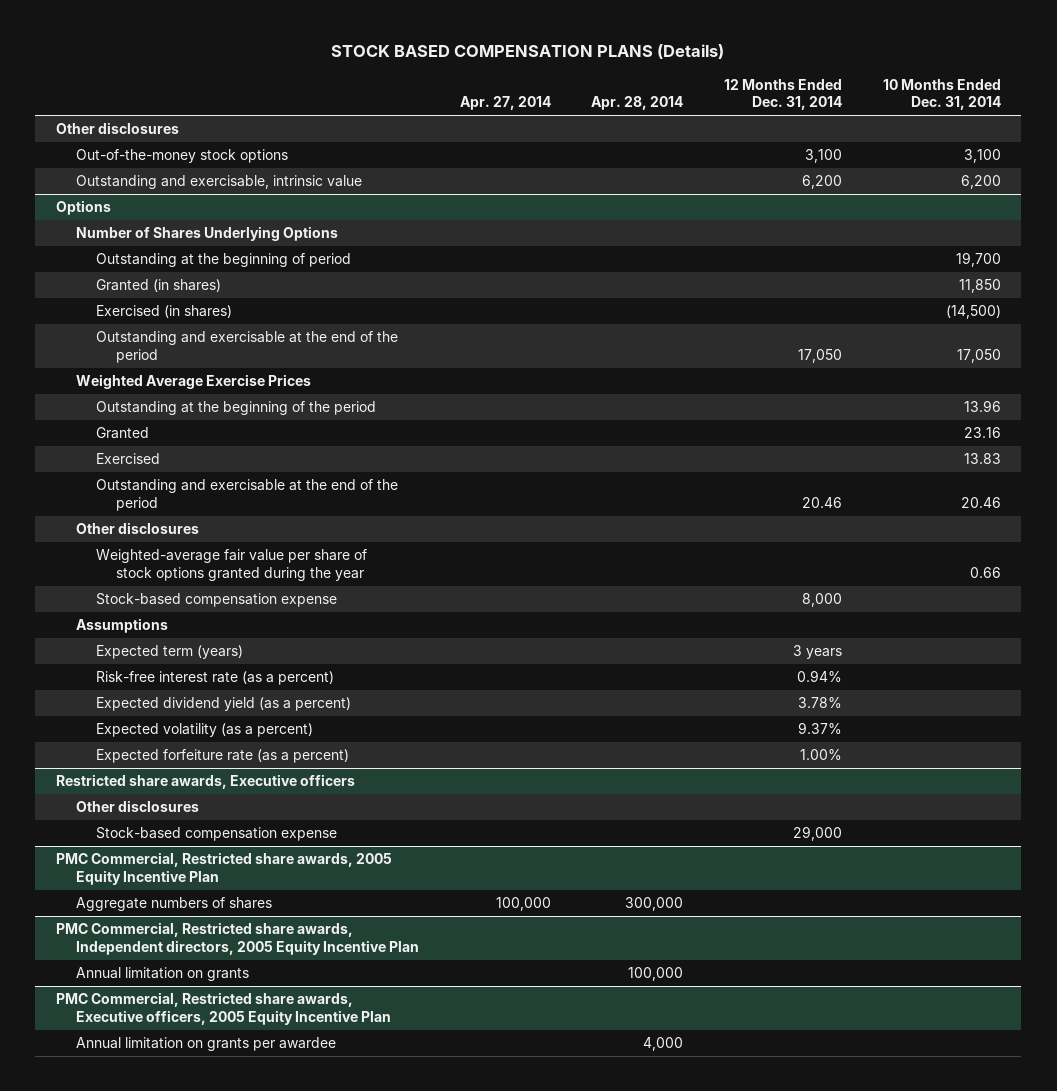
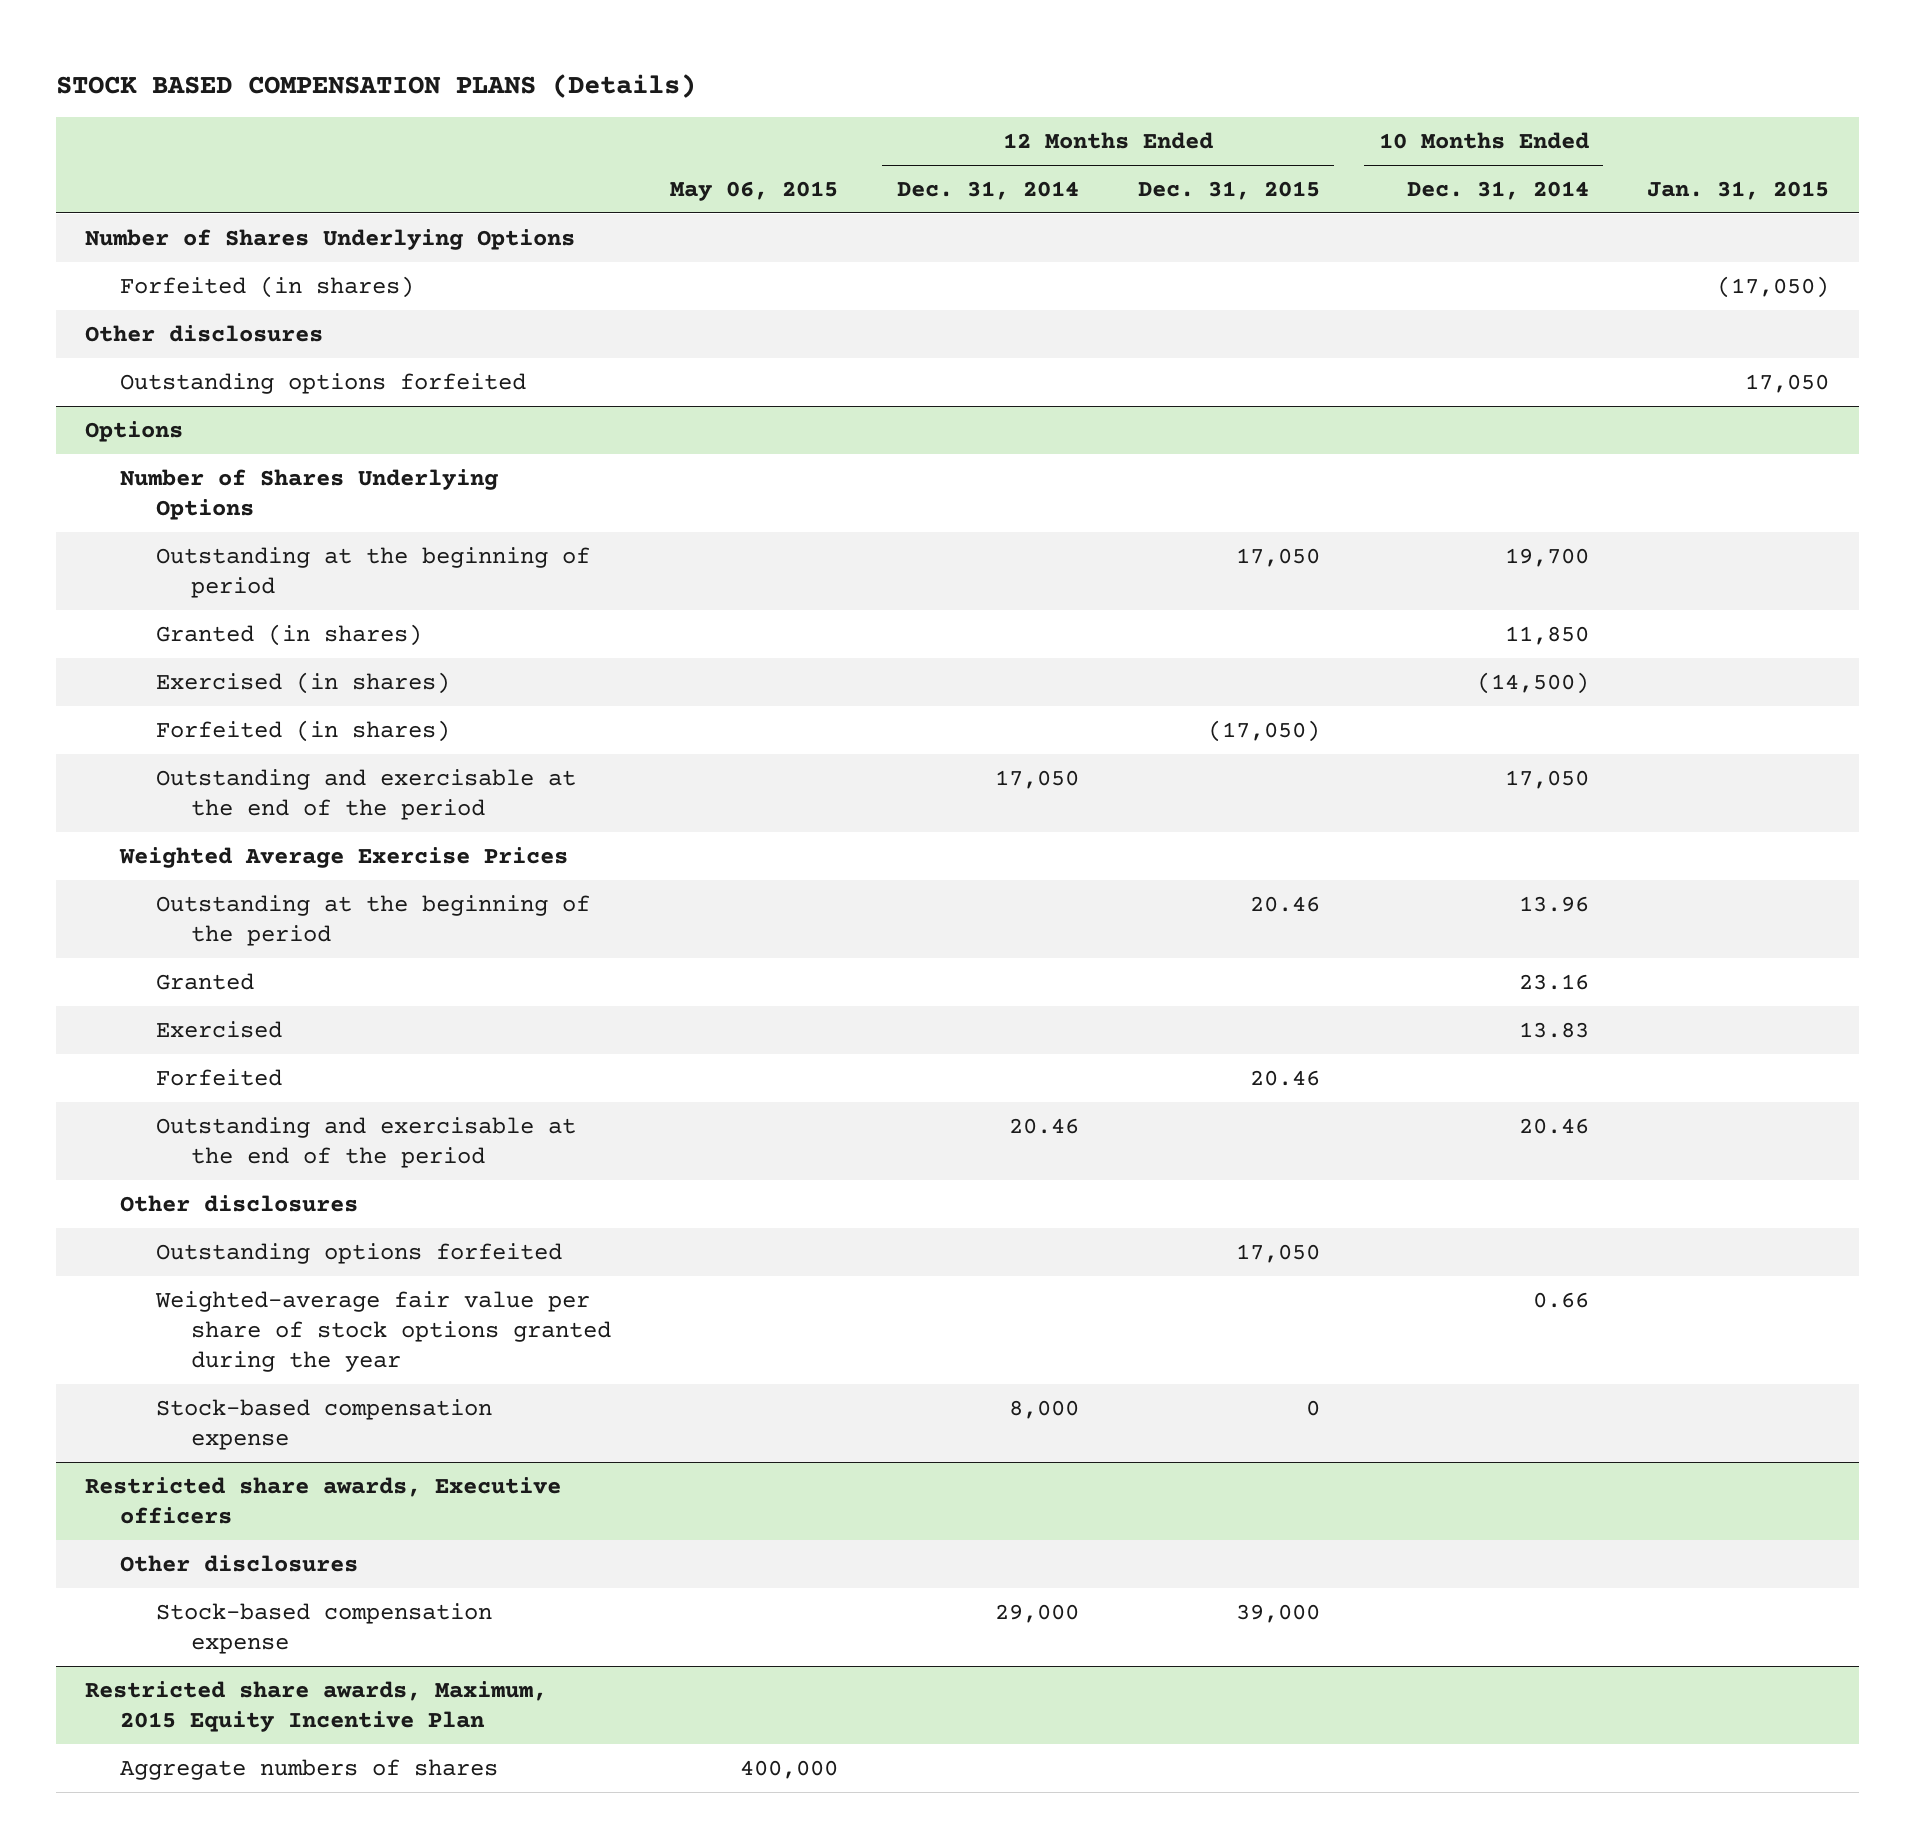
- | Apr. 27, 2014 | Apr. 28, 2014 | 12 Months Ended Dec. 31, 2014 | 10 Months Ended Dec. 31, 2014
+ | May 06, 2015 | 12 Months Ended Dec. 31, 2014 | 12 Months Ended Dec. 31, 2015 | 10 Months Ended Dec. 31, 2014 | Jan. 31, 2015
+ Number of Shares Underlying Options
+ Forfeited (in shares) | | | | | (17,050)
- Out-of-the-money stock options | | | 3,100 | 3,100
- Outstanding and exercisable, intrinsic value | | | 6,200 | 6,200
+ Outstanding options forfeited | | | | | 17,050
@ Options
+ Forfeited (in shares) | | | (17,050) | |
+ Forfeited | | | 20.46 | |
+ Outstanding options forfeited | | | 17,050 | |
- Assumptions
- Expected term (years) | | | 3 years |
- Risk-free interest rate (as a percent) | | | 0.94% |
- Expected dividend yield (as a percent) | | | 3.78% |
- Expected volatility (as a percent) | | | 9.37% |
- Expected forfeiture rate (as a percent) | | | 1.00% |
- PMC Commercial, Restricted share awards, 2005 Equity Incentive Plan
+ Restricted share awards, Maximum, 2015 Equity Incentive Plan
- PMC Commercial, Restricted share awards, Independent directors, 2005 Equity Incentive Plan
- Annual limitation on grants | | 100,000 | |
- PMC Commercial, Restricted share awards, Executive officers, 2005 Equity Incentive Plan
- Annual limitation on grants per awardee | | 4,000 | |

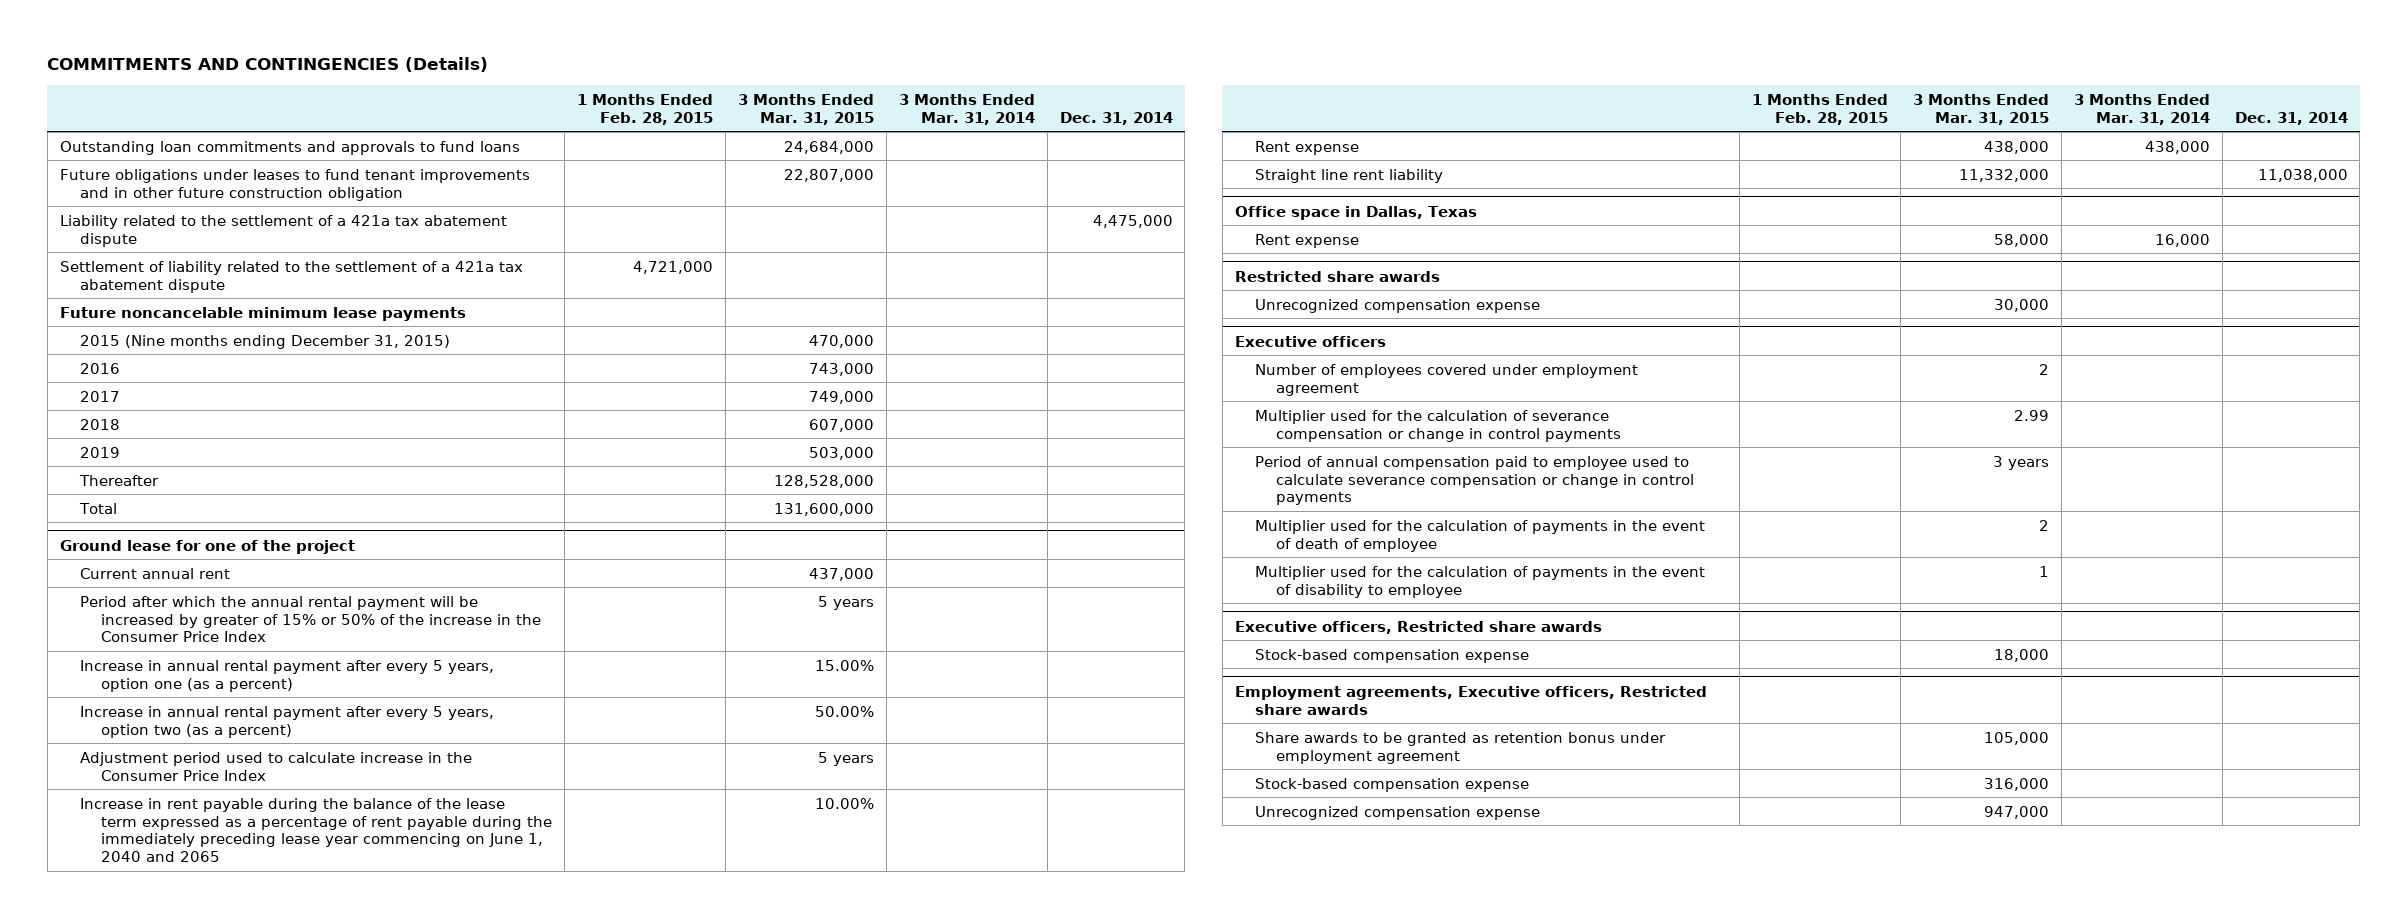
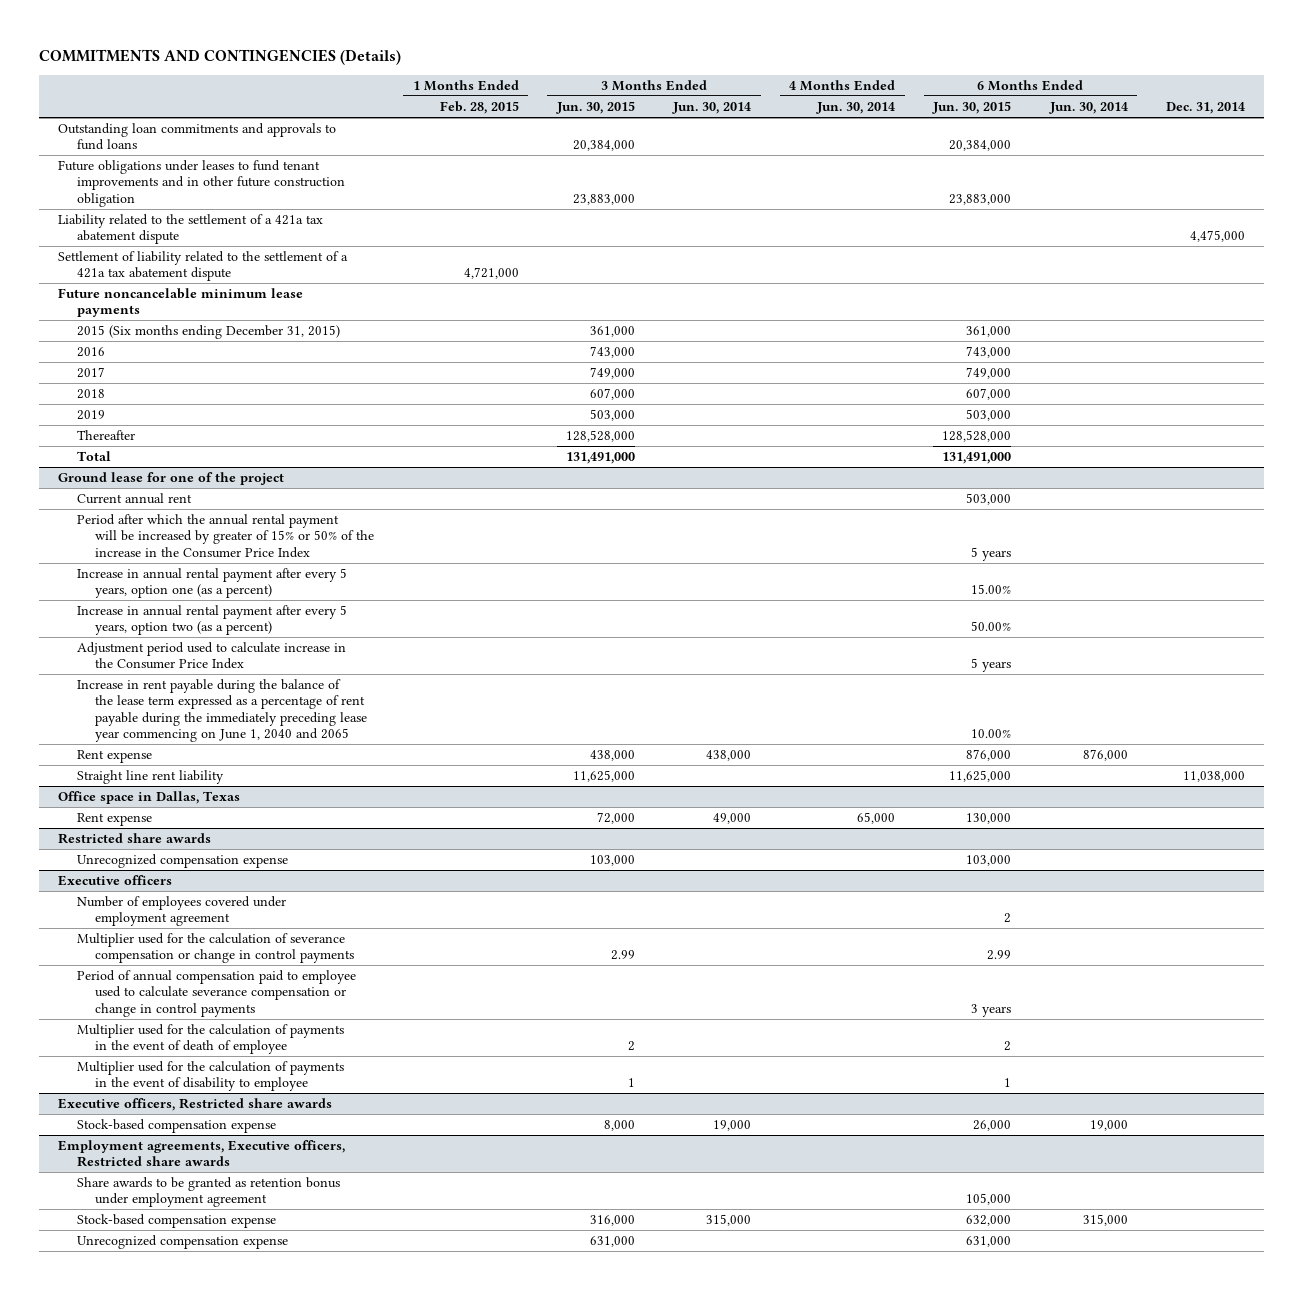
- | 1 Months Ended Feb. 28, 2015 | 3 Months Ended Mar. 31, 2015 | 3 Months Ended Mar. 31, 2014 | Dec. 31, 2014
+ | 1 Months Ended Feb. 28, 2015 | 3 Months Ended Jun. 30, 2015 | 3 Months Ended Jun. 30, 2014 | 4 Months Ended Jun. 30, 2014 | 6 Months Ended Jun. 30, 2015 | 6 Months Ended Jun. 30, 2014 | Dec. 31, 2014
- 2015 (Nine months ending December 31, 2015) | | 470,000 | |
+ 2015 (Six months ending December 31, 2015) | | 361,000 | | | 361,000 | |

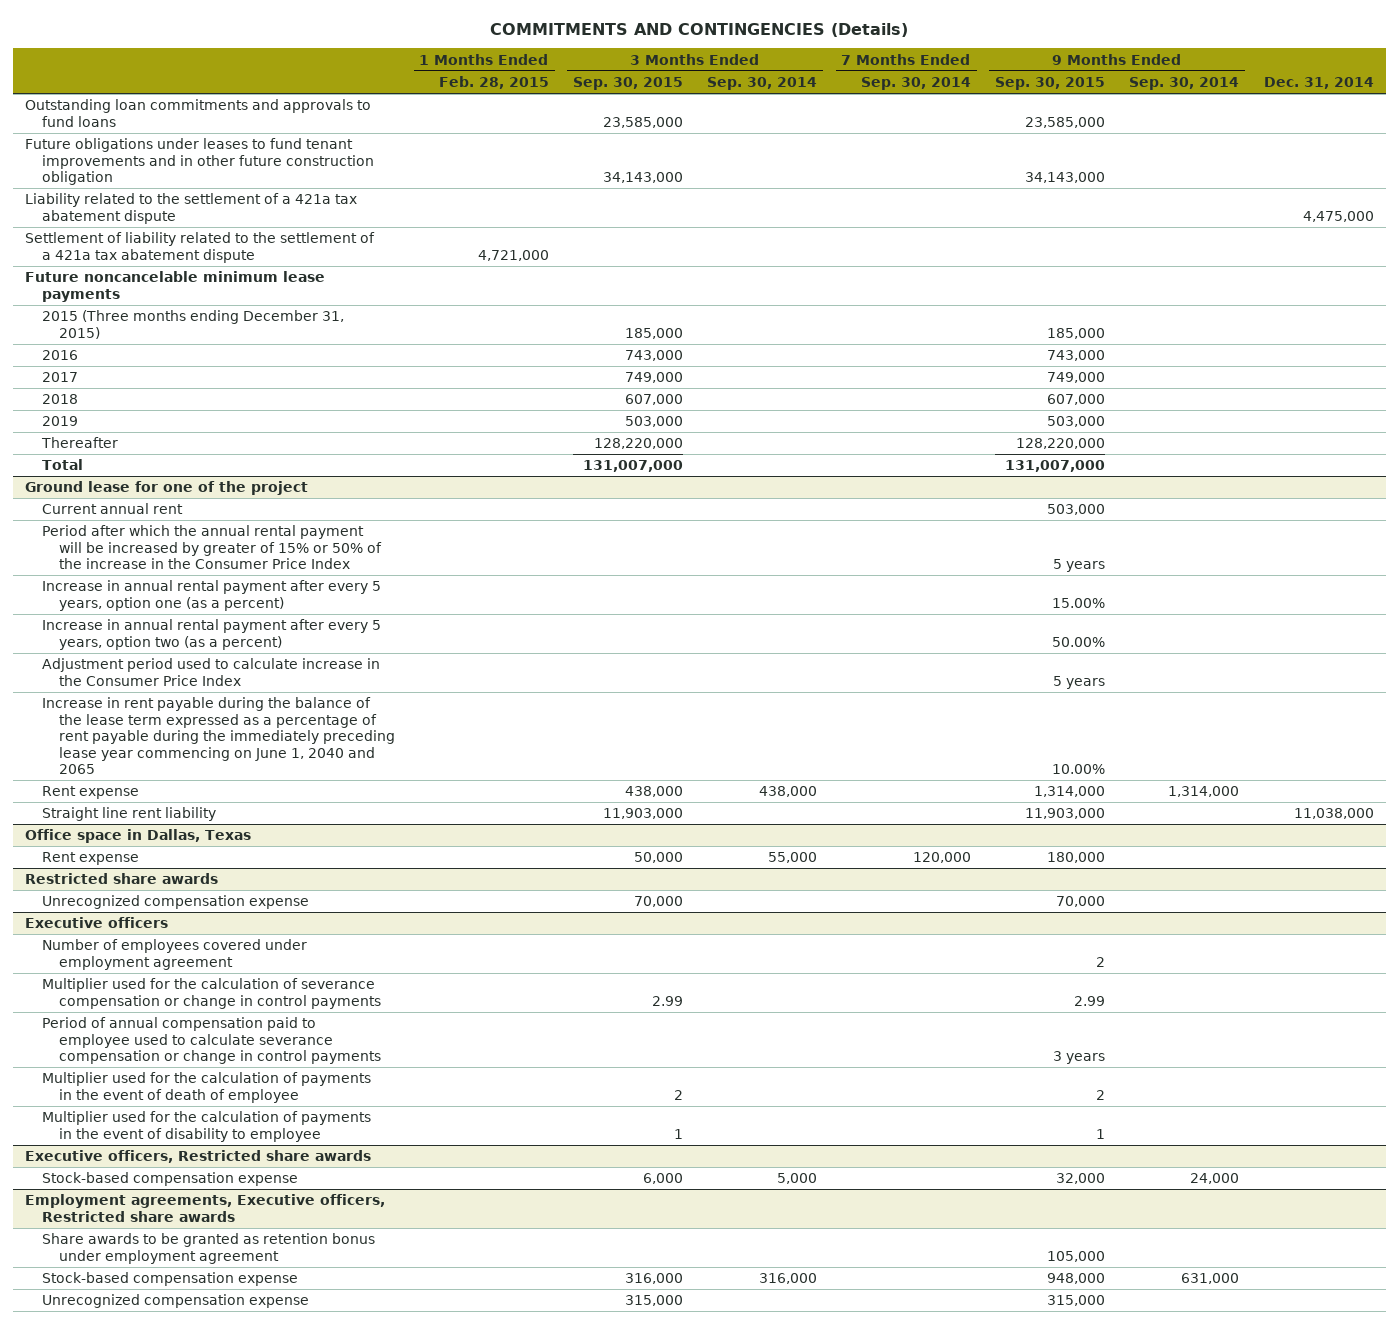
- | 1 Months Ended Feb. 28, 2015 | 3 Months Ended Jun. 30, 2015 | 3 Months Ended Jun. 30, 2014 | 4 Months Ended Jun. 30, 2014 | 6 Months Ended Jun. 30, 2015 | 6 Months Ended Jun. 30, 2014 | Dec. 31, 2014
+ | 1 Months Ended Feb. 28, 2015 | 3 Months Ended Sep. 30, 2015 | 3 Months Ended Sep. 30, 2014 | 7 Months Ended Sep. 30, 2014 | 9 Months Ended Sep. 30, 2015 | 9 Months Ended Sep. 30, 2014 | Dec. 31, 2014
- 2015 (Six months ending December 31, 2015) | | 361,000 | | | 361,000 | |
+ 2015 (Three months ending December 31, 2015) | | 185,000 | | | 185,000 | |

